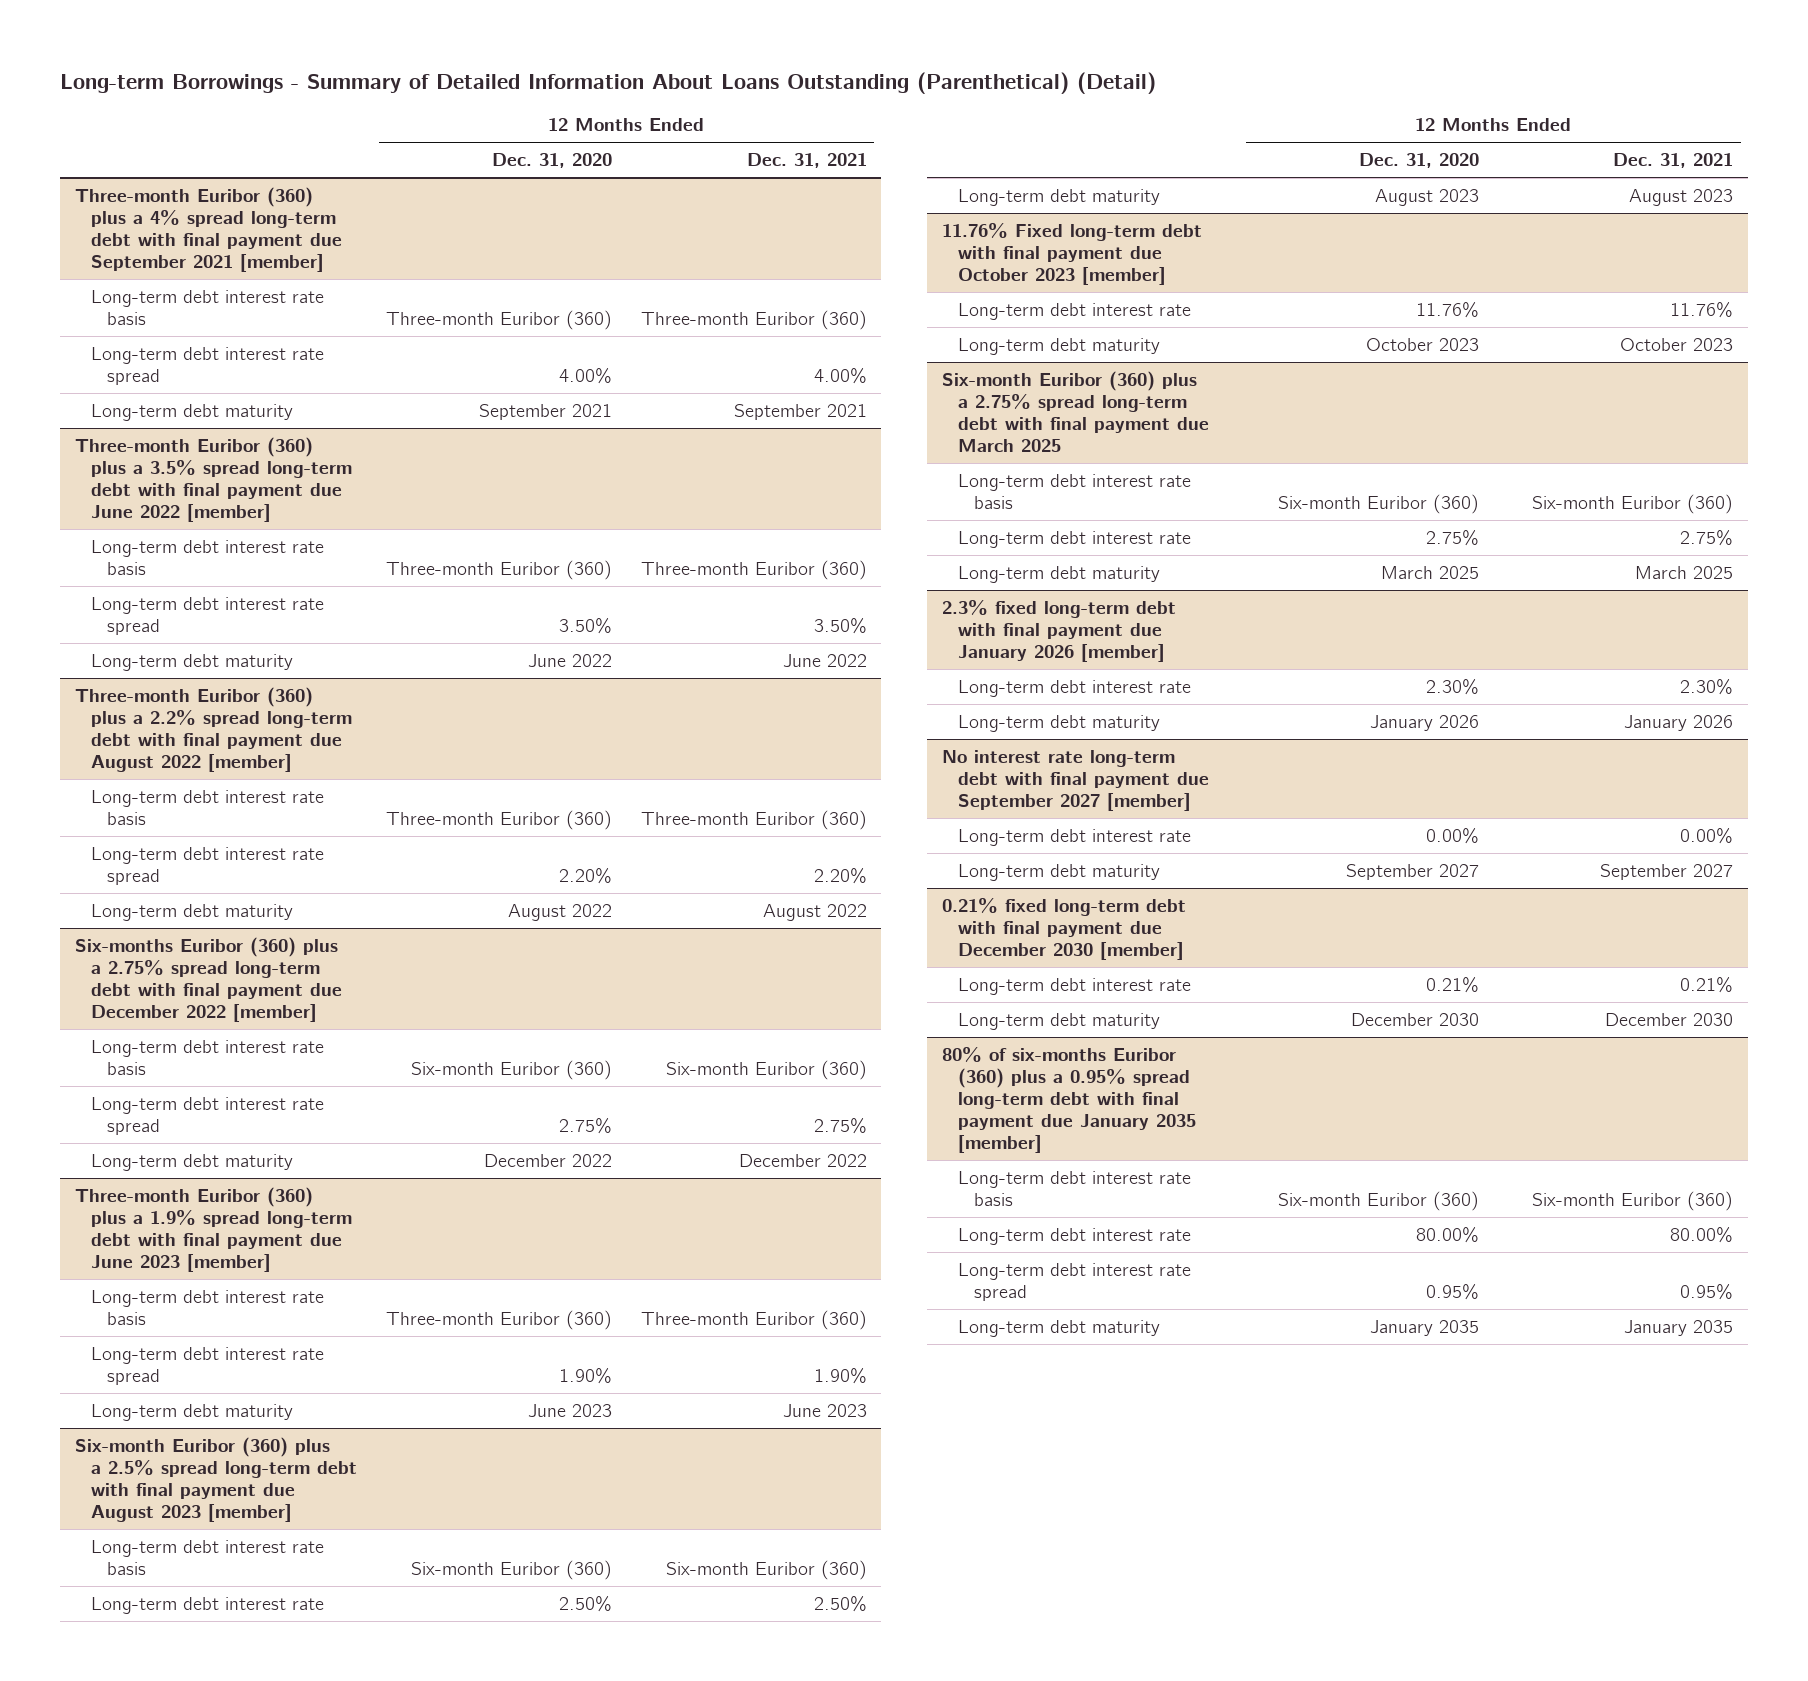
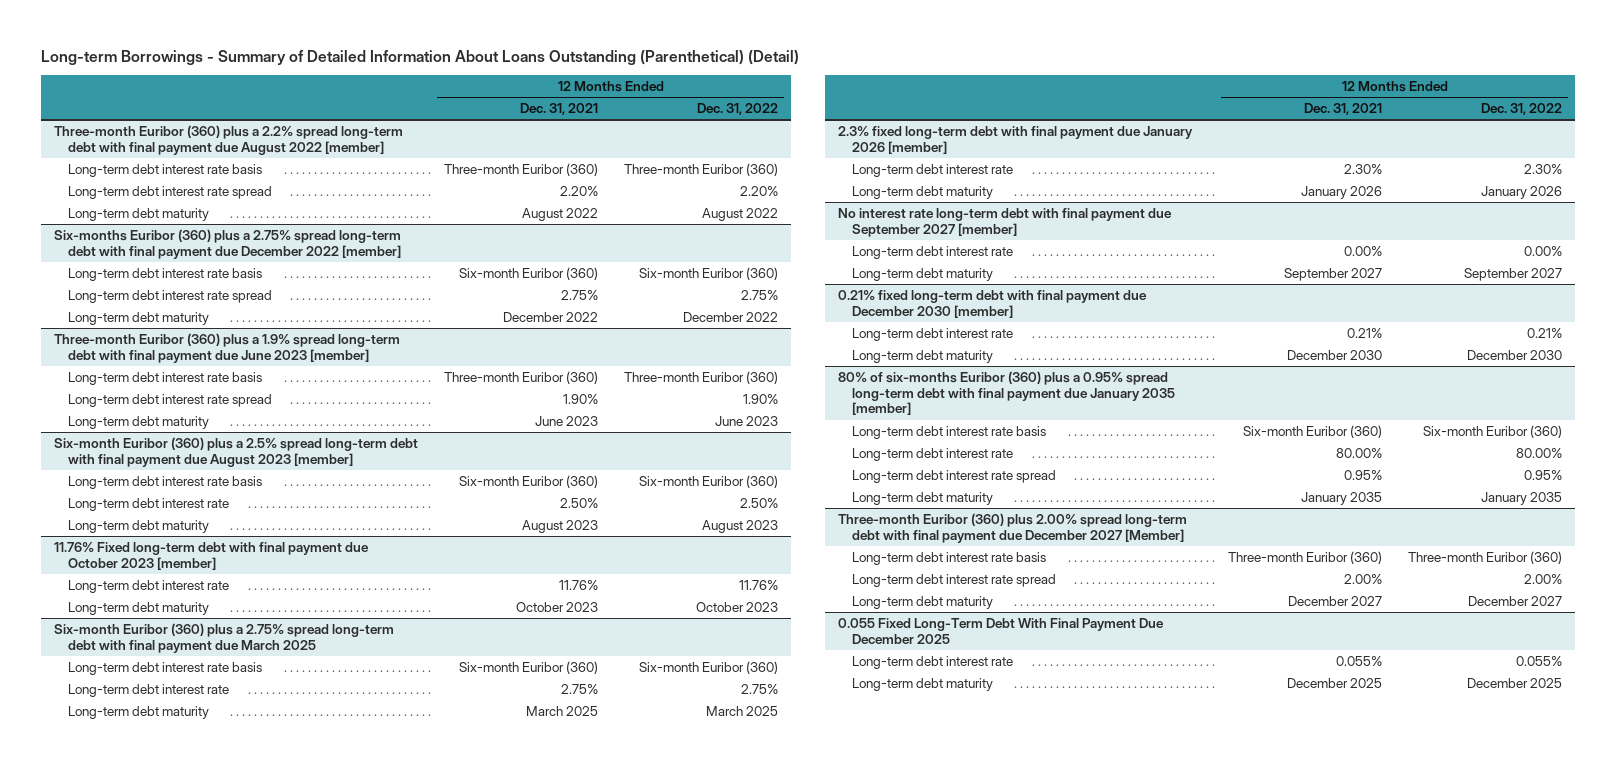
- | 12 Months Ended Dec. 31, 2020 | 12 Months Ended Dec. 31, 2021
+ | 12 Months Ended Dec. 31, 2021 | 12 Months Ended Dec. 31, 2022
- Three-month Euribor (360) plus a 4% spread long-term debt with final payment due September 2021 [member]
- Long-term debt interest rate basis | Three-month Euribor (360) | Three-month Euribor (360)
- Long-term debt interest rate spread | 4.00% | 4.00%
- Long-term debt maturity | September 2021 | September 2021
- Three-month Euribor (360) plus a 3.5% spread long-term debt with final payment due June 2022 [member]
- Long-term debt interest rate basis | Three-month Euribor (360) | Three-month Euribor (360)
- Long-term debt interest rate spread | 3.50% | 3.50%
- Long-term debt maturity | June 2022 | June 2022
+ Three-month Euribor (360) plus 2.00% spread long-term debt with final payment due December 2027 [Member]
+ Long-term debt interest rate basis | Three-month Euribor (360) | Three-month Euribor (360)
+ Long-term debt interest rate spread | 2.00% | 2.00%
+ Long-term debt maturity | December 2027 | December 2027
+ 0.055 Fixed Long-Term Debt With Final Payment Due December 2025
+ Long-term debt interest rate | 0.055% | 0.055%
+ Long-term debt maturity | December 2025 | December 2025

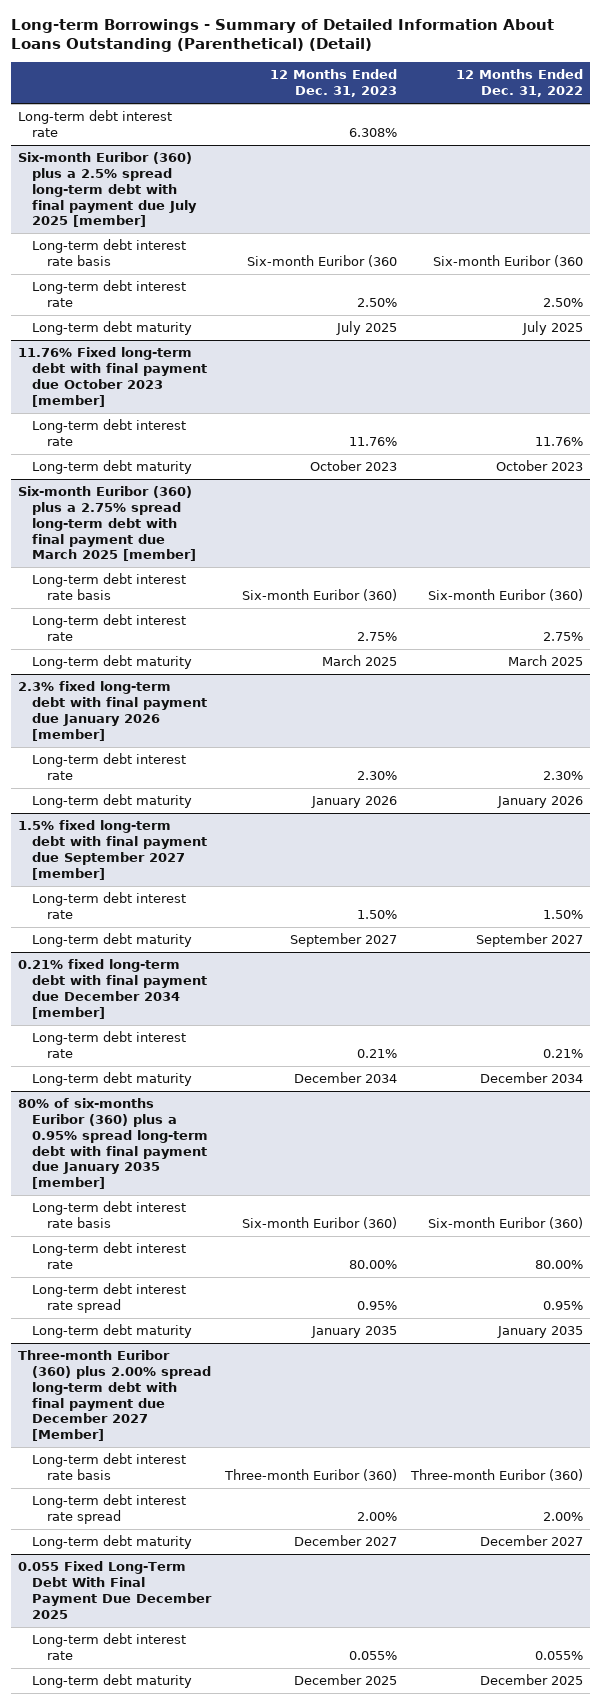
- | 12 Months Ended Dec. 31, 2021 | 12 Months Ended Dec. 31, 2022
+ | 12 Months Ended Dec. 31, 2023 | 12 Months Ended Dec. 31, 2022
- Three-month Euribor (360) plus a 2.2% spread long-term debt with final payment due August 2022 [member]
- Long-term debt interest rate basis | Three-month Euribor (360) | Three-month Euribor (360)
- Long-term debt interest rate spread | 2.20% | 2.20%
- Long-term debt maturity | August 2022 | August 2022
- Six-months Euribor (360) plus a 2.75% spread long-term debt with final payment due December 2022 [member]
- Long-term debt interest rate basis | Six-month Euribor (360) | Six-month Euribor (360)
- Long-term debt interest rate spread | 2.75% | 2.75%
- Long-term debt maturity | December 2022 | December 2022
- Three-month Euribor (360) plus a 1.9% spread long-term debt with final payment due June 2023 [member]
- Long-term debt interest rate basis | Three-month Euribor (360) | Three-month Euribor (360)
- Long-term debt interest rate spread | 1.90% | 1.90%
- Long-term debt maturity | June 2023 | June 2023
- Six-month Euribor (360) plus a 2.5% spread long-term debt with final payment due August 2023 [member]
- Long-term debt interest rate basis | Six-month Euribor (360) | Six-month Euribor (360)
+ Long-term debt interest rate | 6.308% |
+ Six-month Euribor (360) plus a 2.5% spread long-term debt with final payment due July 2025 [member]
+ Long-term debt interest rate basis | Six-month Euribor (360 | Six-month Euribor (360
- Long-term debt maturity | August 2023 | August 2023
+ Long-term debt maturity | July 2025 | July 2025
- Six-month Euribor (360) plus a 2.75% spread long-term debt with final payment due March 2025
+ Six-month Euribor (360) plus a 2.75% spread long-term debt with final payment due March 2025 [member]
- No interest rate long-term debt with final payment due September 2027 [member]
- Long-term debt interest rate | 0.00% | 0.00%
+ 1.5% fixed long-term debt with final payment due September 2027 [member]
+ Long-term debt interest rate | 1.50% | 1.50%
- 0.21% fixed long-term debt with final payment due December 2030 [member]
+ 0.21% fixed long-term debt with final payment due December 2034 [member]
- Long-term debt maturity | December 2030 | December 2030
+ Long-term debt maturity | December 2034 | December 2034

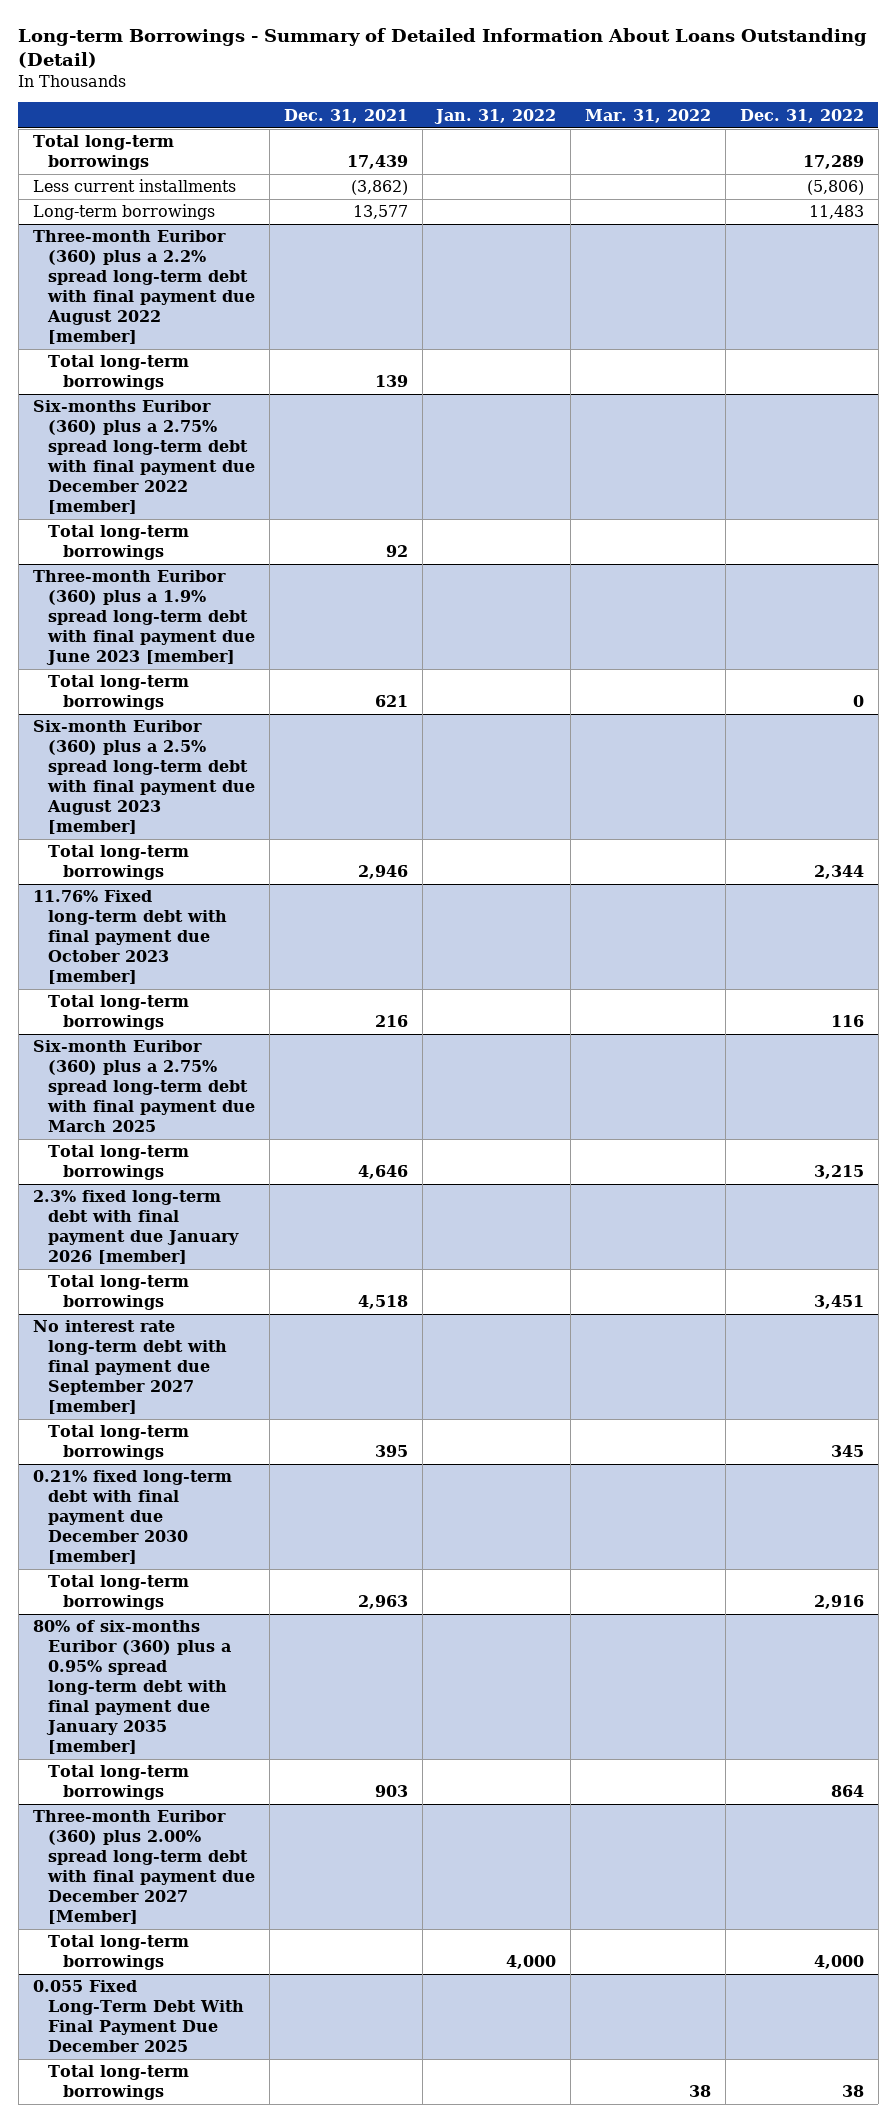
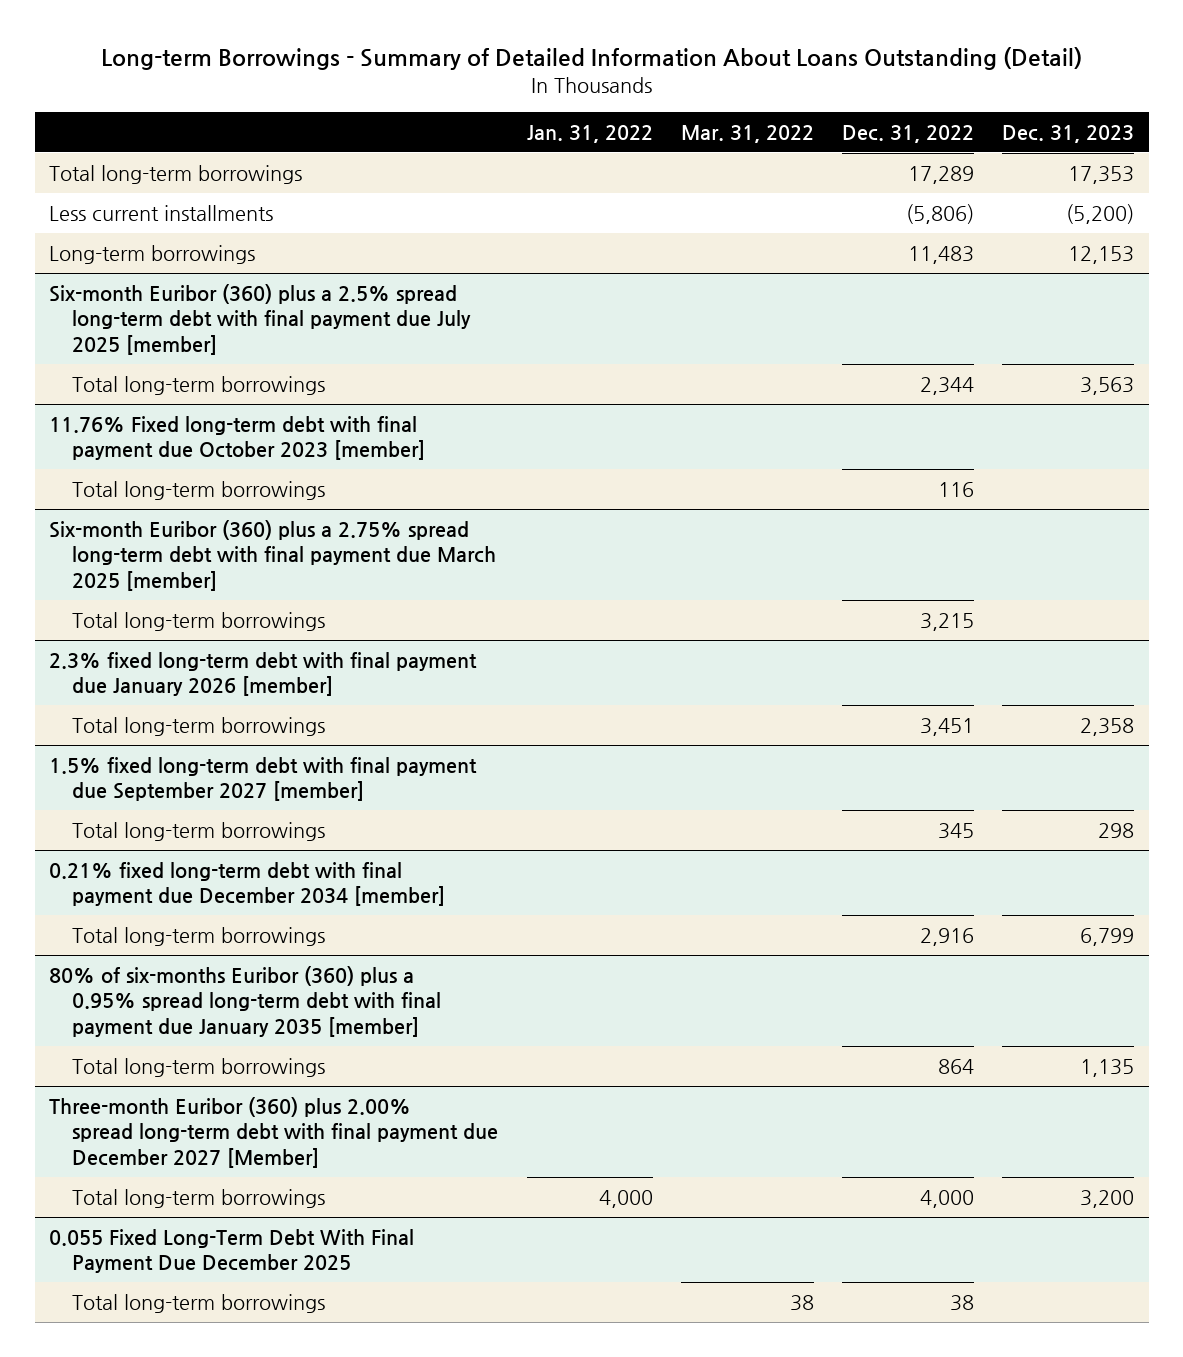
- | Dec. 31, 2021 | Jan. 31, 2022 | Mar. 31, 2022 | Dec. 31, 2022
+ | Jan. 31, 2022 | Mar. 31, 2022 | Dec. 31, 2022 | Dec. 31, 2023
- Three-month Euribor (360) plus a 2.2% spread long-term debt with final payment due August 2022 [member]
- Total long-term borrowings | 139 | | |
- Six-months Euribor (360) plus a 2.75% spread long-term debt with final payment due December 2022 [member]
- Total long-term borrowings | 92 | | |
- Three-month Euribor (360) plus a 1.9% spread long-term debt with final payment due June 2023 [member]
- Total long-term borrowings | 621 | | | 0
- Six-month Euribor (360) plus a 2.5% spread long-term debt with final payment due August 2023 [member]
+ Six-month Euribor (360) plus a 2.5% spread long-term debt with final payment due July 2025 [member]
- Six-month Euribor (360) plus a 2.75% spread long-term debt with final payment due March 2025
+ Six-month Euribor (360) plus a 2.75% spread long-term debt with final payment due March 2025 [member]
- No interest rate long-term debt with final payment due September 2027 [member]
+ 1.5% fixed long-term debt with final payment due September 2027 [member]
- 0.21% fixed long-term debt with final payment due December 2030 [member]
+ 0.21% fixed long-term debt with final payment due December 2034 [member]

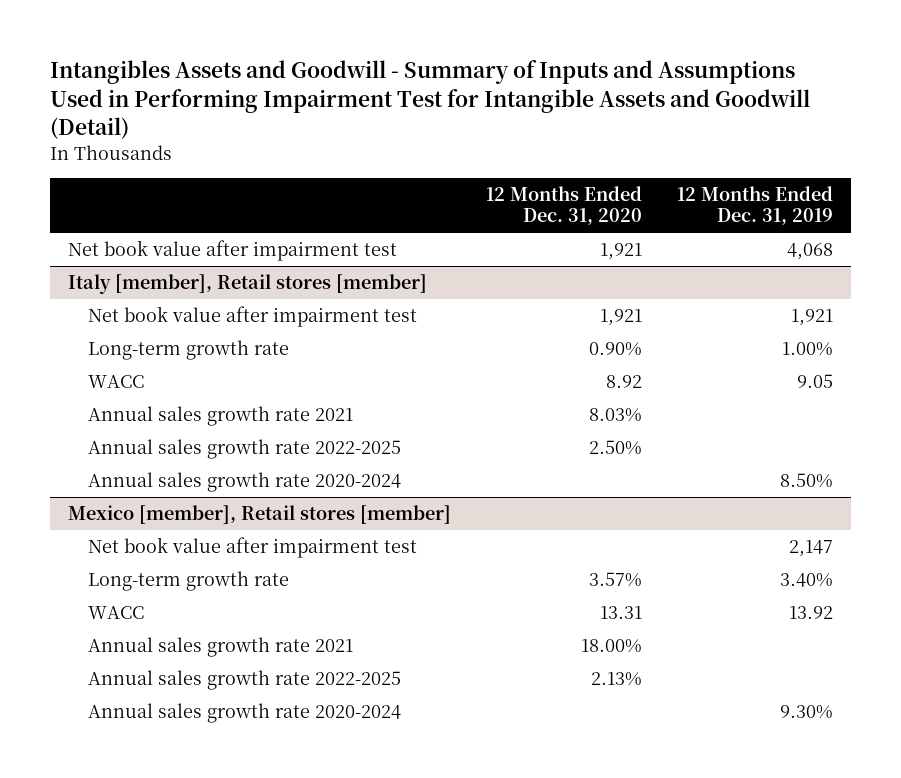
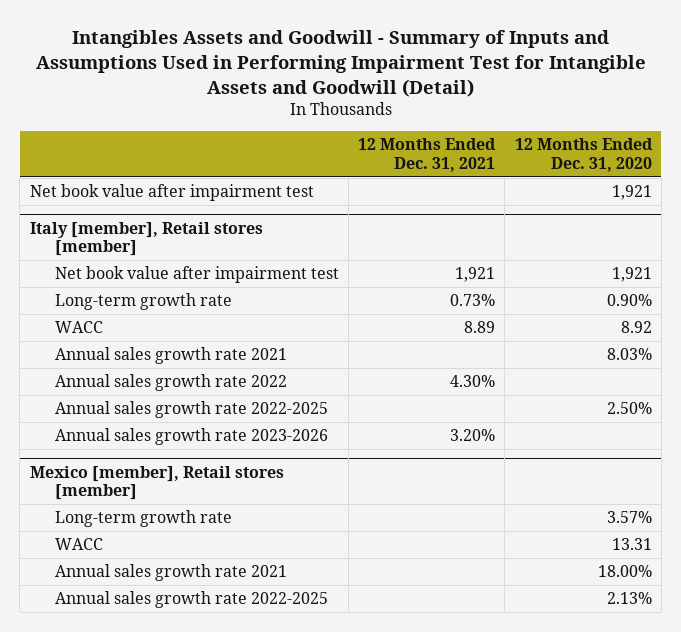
- | 12 Months Ended Dec. 31, 2020 | 12 Months Ended Dec. 31, 2019
+ | 12 Months Ended Dec. 31, 2021 | 12 Months Ended Dec. 31, 2020
@ Italy [member], Retail stores [member]
+ Annual sales growth rate 2022 | 4.30% |
- Annual sales growth rate 2020-2024 | | 8.50%
+ Annual sales growth rate 2023-2026 | 3.20% |
@ Mexico [member], Retail stores [member]
- Net book value after impairment test | | 2,147
- Annual sales growth rate 2020-2024 | | 9.30%

